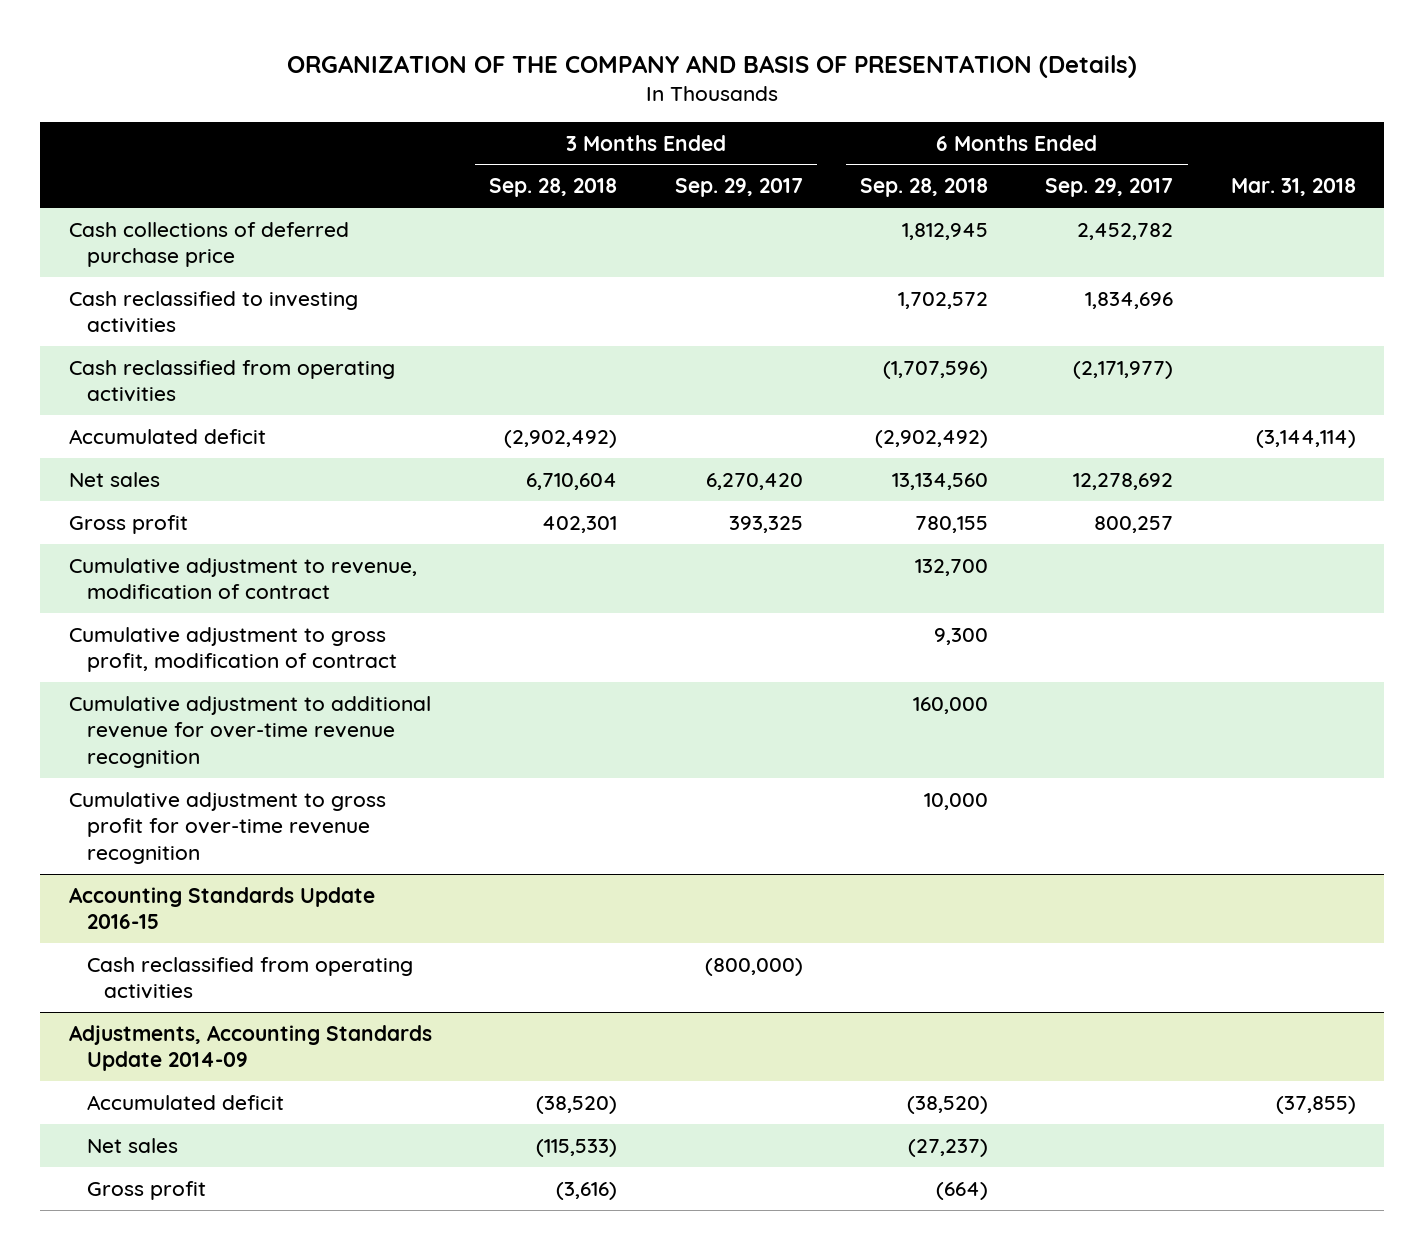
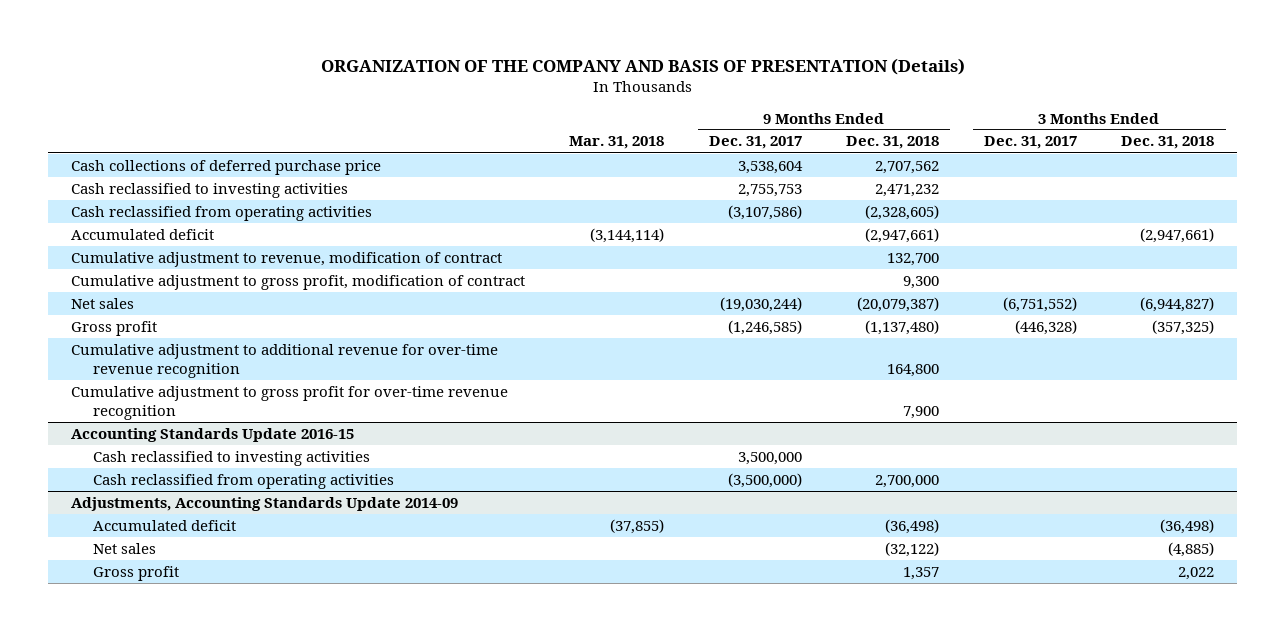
- | 3 Months Ended Sep. 28, 2018 | 3 Months Ended Sep. 29, 2017 | 6 Months Ended Sep. 28, 2018 | 6 Months Ended Sep. 29, 2017 | Mar. 31, 2018
+ | Mar. 31, 2018 | 9 Months Ended Dec. 31, 2017 | 9 Months Ended Dec. 31, 2018 | 3 Months Ended Dec. 31, 2017 | 3 Months Ended Dec. 31, 2018
moved down: Net sales | | (19,030,244) | (20,079,387) | (6,751,552) | (6,944,827)
moved down: Gross profit | | (1,246,585) | (1,137,480) | (446,328) | (357,325)
@ Accounting Standards Update 2016-15
+ Cash reclassified to investing activities | | 3,500,000 | | |

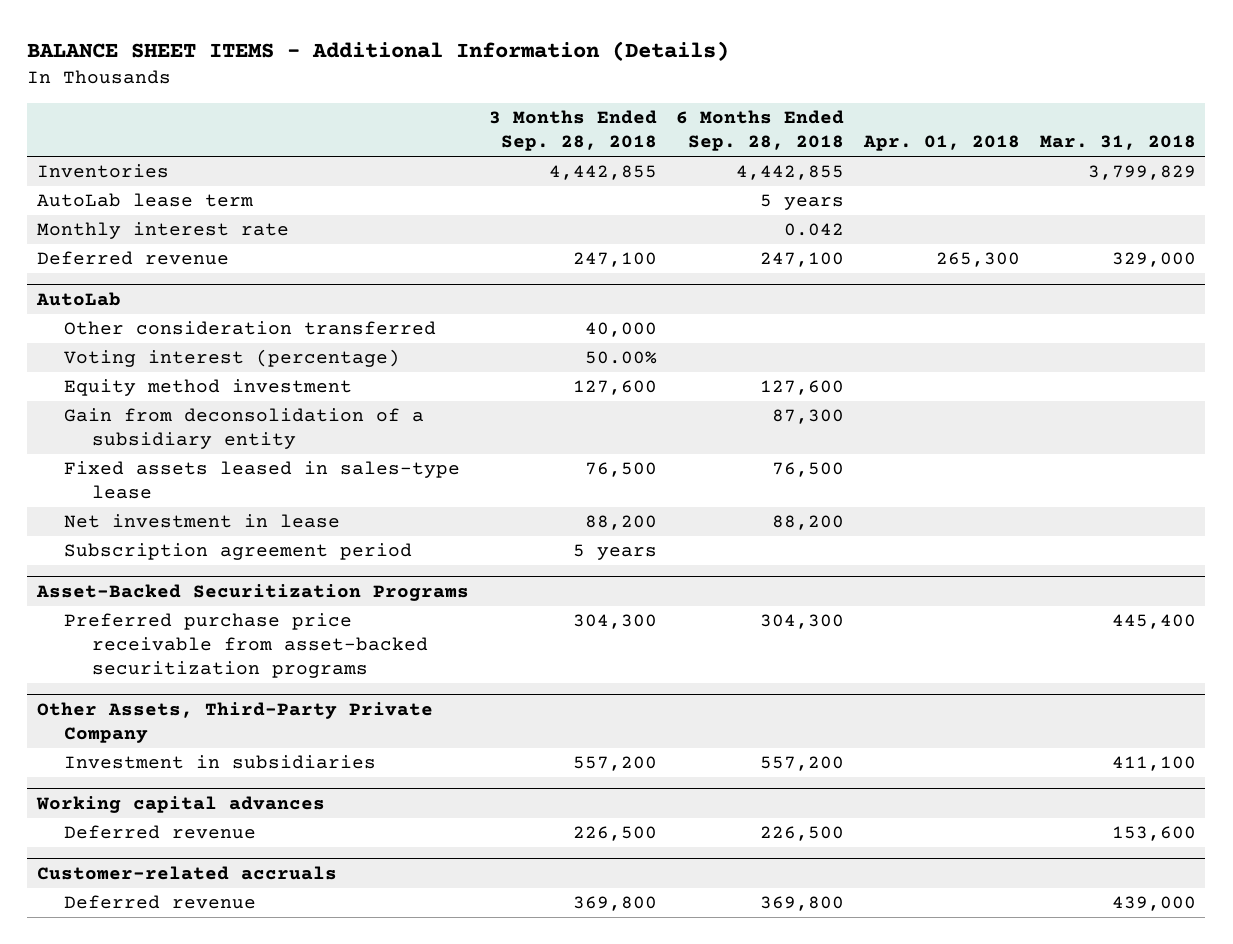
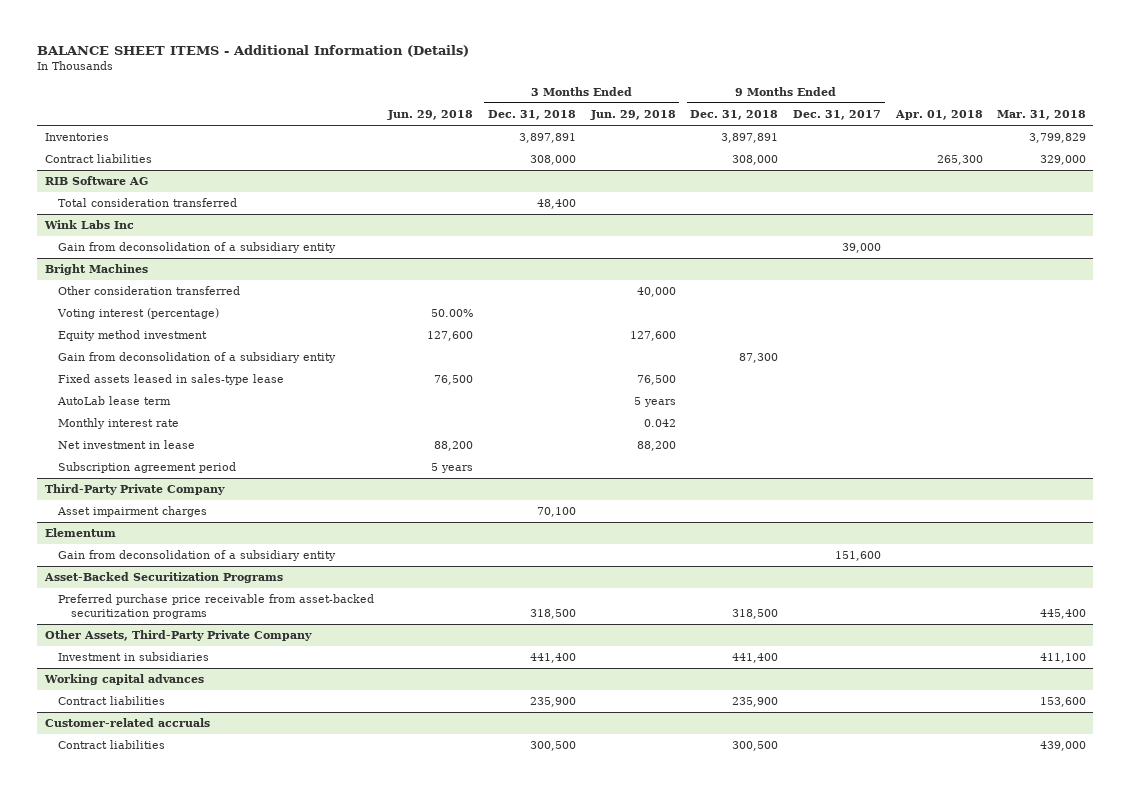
- | 3 Months Ended Sep. 28, 2018 | 6 Months Ended Sep. 28, 2018 | Apr. 01, 2018 | Mar. 31, 2018
+ | Jun. 29, 2018 | 3 Months Ended Dec. 31, 2018 | 3 Months Ended Jun. 29, 2018 | 9 Months Ended Dec. 31, 2018 | 9 Months Ended Dec. 31, 2017 | Apr. 01, 2018 | Mar. 31, 2018
- AutoLab lease term | | 5 years | |
- Monthly interest rate | | 0.042 | |
- Deferred revenue | 247,100 | 247,100 | 265,300 | 329,000
- AutoLab
- Other consideration transferred | 40,000 | | |
- Voting interest (percentage) | 50.00% | | |
- Equity method investment | 127,600 | 127,600 | |
- Gain from deconsolidation of a subsidiary entity | | 87,300 | |
- Fixed assets leased in sales-type lease | 76,500 | 76,500 | |
- Net investment in lease | 88,200 | 88,200 | |
- Subscription agreement period | 5 years | | |
+ Contract liabilities | | 308,000 | | 308,000 | | 265,300 | 329,000
+ RIB Software AG
+ Total consideration transferred | | 48,400 | | | | |
+ Wink Labs Inc
+ Gain from deconsolidation of a subsidiary entity | | | | | 39,000 | |
+ Bright Machines
+ Other consideration transferred | | | 40,000 | | | |
+ Voting interest (percentage) | 50.00% | | | | | |
+ Equity method investment | 127,600 | | 127,600 | | | |
+ Gain from deconsolidation of a subsidiary entity | | | | 87,300 | | |
+ Fixed assets leased in sales-type lease | 76,500 | | 76,500 | | | |
+ AutoLab lease term | | | 5 years | | | |
+ Monthly interest rate | | | 0.042 | | | |
+ Net investment in lease | 88,200 | | 88,200 | | | |
+ Subscription agreement period | 5 years | | | | | |
+ Third-Party Private Company
+ Asset impairment charges | | 70,100 | | | | |
+ Elementum
+ Gain from deconsolidation of a subsidiary entity | | | | | 151,600 | |
@ Working capital advances
- Deferred revenue | 226,500 | 226,500 | | 153,600
+ Contract liabilities | | 235,900 | | 235,900 | | | 153,600
@ Customer-related accruals
- Deferred revenue | 369,800 | 369,800 | | 439,000
+ Contract liabilities | | 300,500 | | 300,500 | | | 439,000

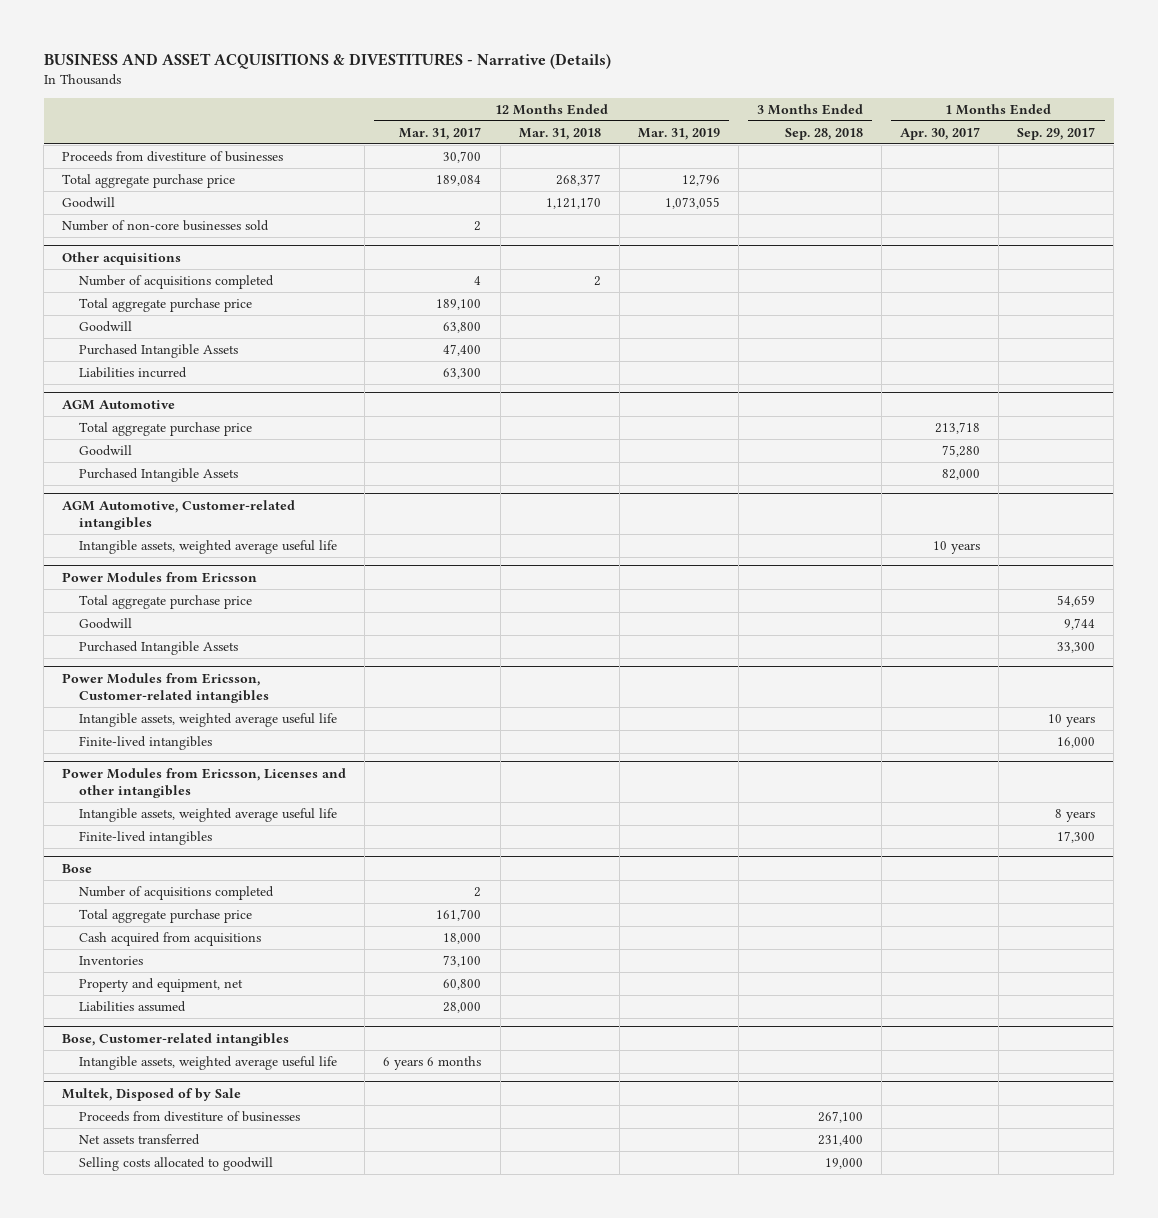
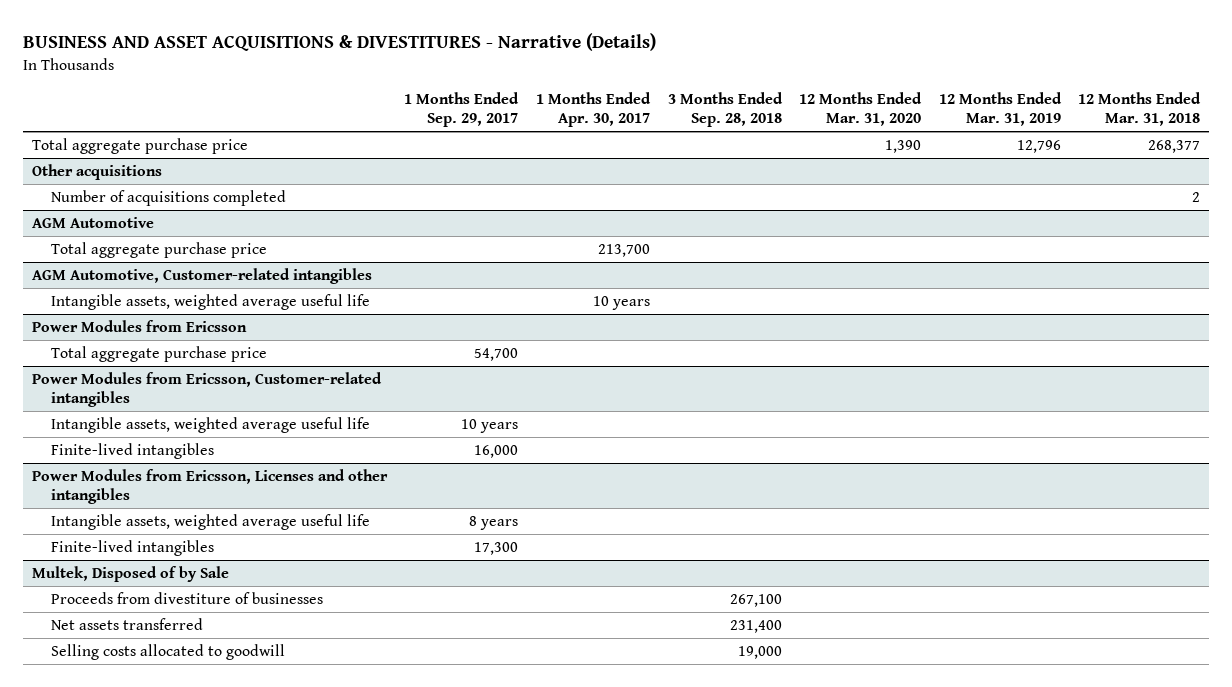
- | 12 Months Ended Mar. 31, 2017 | 12 Months Ended Mar. 31, 2018 | 12 Months Ended Mar. 31, 2019 | 3 Months Ended Sep. 28, 2018 | 1 Months Ended Apr. 30, 2017 | 1 Months Ended Sep. 29, 2017
+ | 1 Months Ended Sep. 29, 2017 | 1 Months Ended Apr. 30, 2017 | 3 Months Ended Sep. 28, 2018 | 12 Months Ended Mar. 31, 2020 | 12 Months Ended Mar. 31, 2019 | 12 Months Ended Mar. 31, 2018
- Proceeds from divestiture of businesses | 30,700 | | | | |
- Goodwill | | 1,121,170 | 1,073,055 | | |
- Number of non-core businesses sold | 2 | | | | |
@ Other acquisitions
- Total aggregate purchase price | 189,100 | | | | |
- Goodwill | 63,800 | | | | |
- Purchased Intangible Assets | 47,400 | | | | |
- Liabilities incurred | 63,300 | | | | |
@ AGM Automotive
- Total aggregate purchase price | | | | | 213,718 |
- Goodwill | | | | | 75,280 |
- Purchased Intangible Assets | | | | | 82,000 |
+ Total aggregate purchase price | | 213,700 | | | |
@ Power Modules from Ericsson
- Total aggregate purchase price | | | | | | 54,659
- Goodwill | | | | | | 9,744
- Purchased Intangible Assets | | | | | | 33,300
+ Total aggregate purchase price | 54,700 | | | | |
- Bose
- Number of acquisitions completed | 2 | | | | |
- Total aggregate purchase price | 161,700 | | | | |
- Cash acquired from acquisitions | 18,000 | | | | |
- Inventories | 73,100 | | | | |
- Property and equipment, net | 60,800 | | | | |
- Liabilities assumed | 28,000 | | | | |
- Bose, Customer-related intangibles
- Intangible assets, weighted average useful life | 6 years 6 months | | | | |

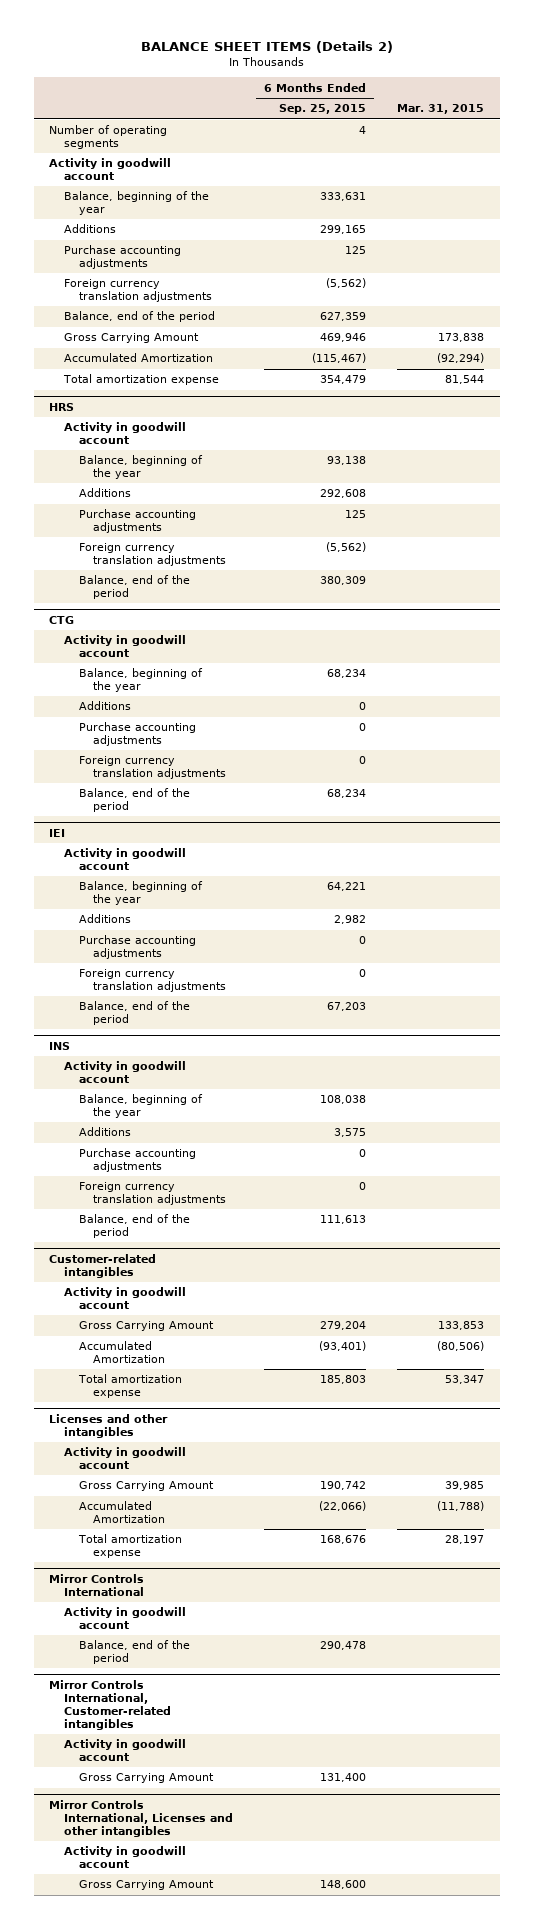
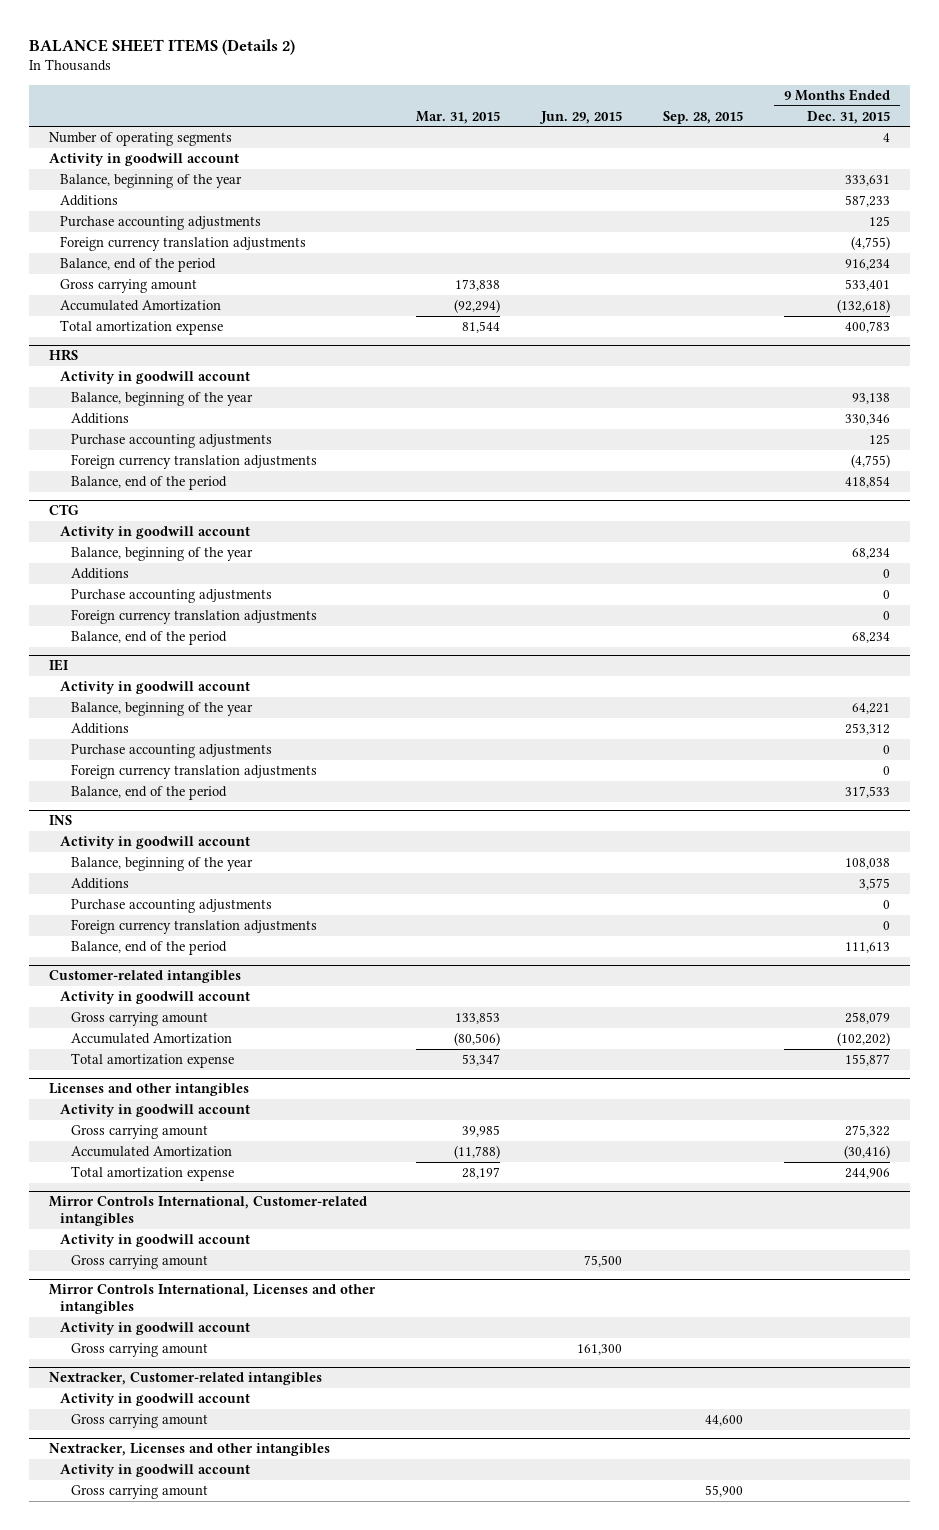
- | 6 Months Ended Sep. 25, 2015 | Mar. 31, 2015
+ | Mar. 31, 2015 | Jun. 29, 2015 | Sep. 28, 2015 | 9 Months Ended Dec. 31, 2015
- Gross Carrying Amount | 469,946 | 173,838
+ Gross carrying amount | 173,838 | | | 533,401
@ Customer-related intangibles
- Gross Carrying Amount | 279,204 | 133,853
+ Gross carrying amount | 133,853 | | | 258,079
@ Licenses and other intangibles
- Gross Carrying Amount | 190,742 | 39,985
+ Gross carrying amount | 39,985 | | | 275,322
- Mirror Controls International
- Activity in goodwill account
- Balance, end of the period | 290,478 |
@ Mirror Controls International, Customer-related intangibles
- Gross Carrying Amount | 131,400 |
+ Gross carrying amount | | 75,500 | |
@ Mirror Controls International, Licenses and other intangibles
- Gross Carrying Amount | 148,600 |
+ Gross carrying amount | | 161,300 | |
+ Nextracker, Customer-related intangibles
+ Activity in goodwill account
+ Gross carrying amount | | | 44,600 |
+ Nextracker, Licenses and other intangibles
+ Activity in goodwill account
+ Gross carrying amount | | | 55,900 |

